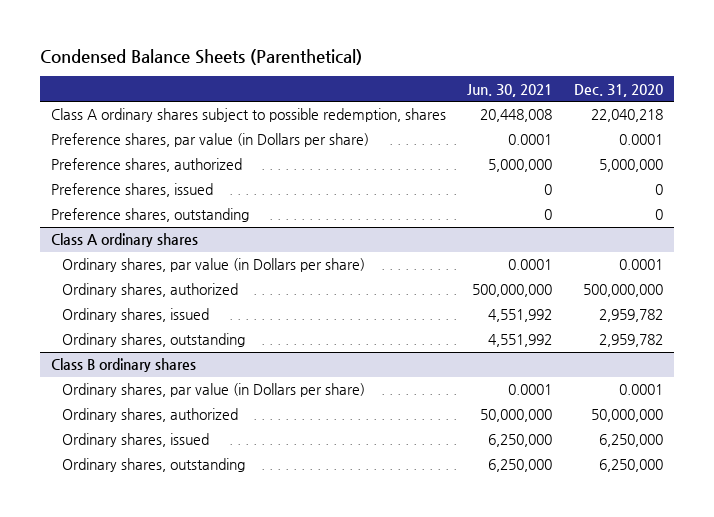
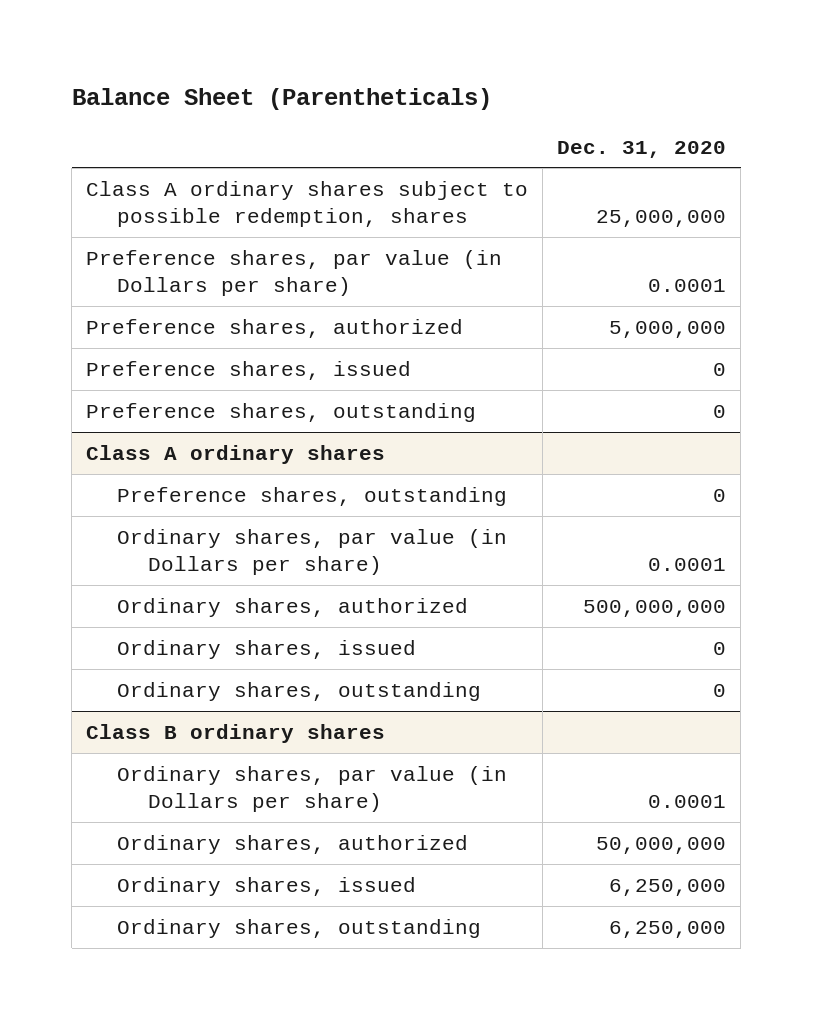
- Condensed Balance Sheets (Parenthetical)
+ Balance Sheet (Parentheticals)
- | Jun. 30, 2021 | Dec. 31, 2020
+ | Dec. 31, 2020
- Class A ordinary shares subject to possible redemption, shares | 20,448,008 | 22,040,218
+ Class A ordinary shares subject to possible redemption, shares | 25,000,000
@ Class A ordinary shares
+ Preference shares, outstanding | 0
- Ordinary shares, issued | 4,551,992 | 2,959,782
- Ordinary shares, outstanding | 4,551,992 | 2,959,782
+ Ordinary shares, issued | 0
+ Ordinary shares, outstanding | 0

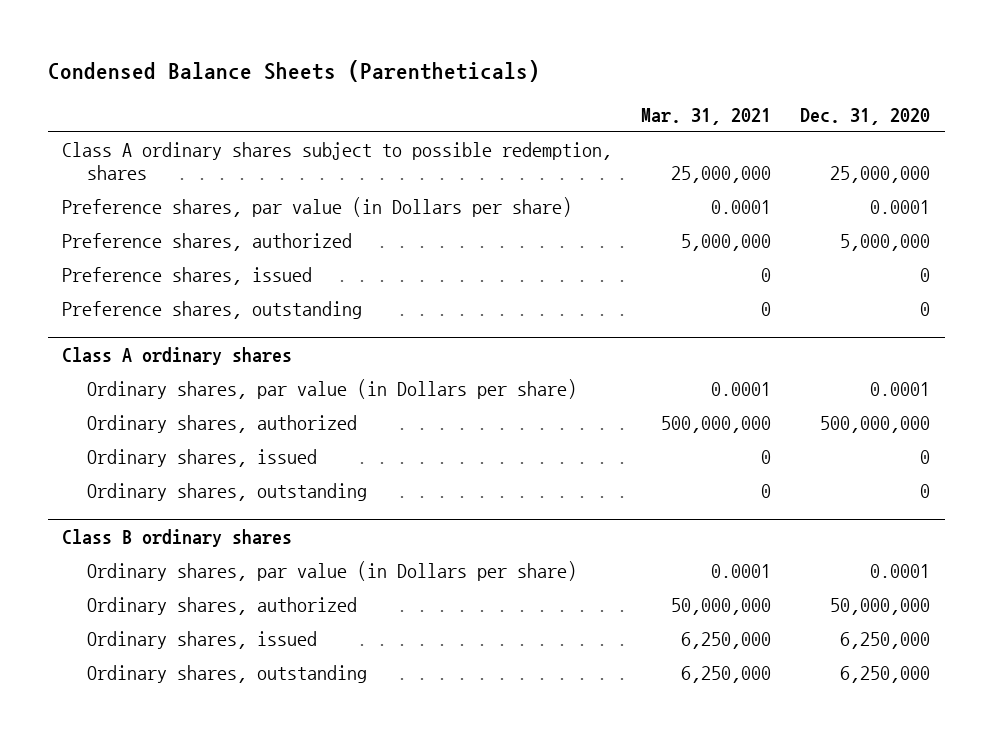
- Balance Sheet (Parentheticals)
+ Condensed Balance Sheets (Parentheticals)
- | Dec. 31, 2020
+ | Mar. 31, 2021 | Dec. 31, 2020
@ Class A ordinary shares
- Preference shares, outstanding | 0

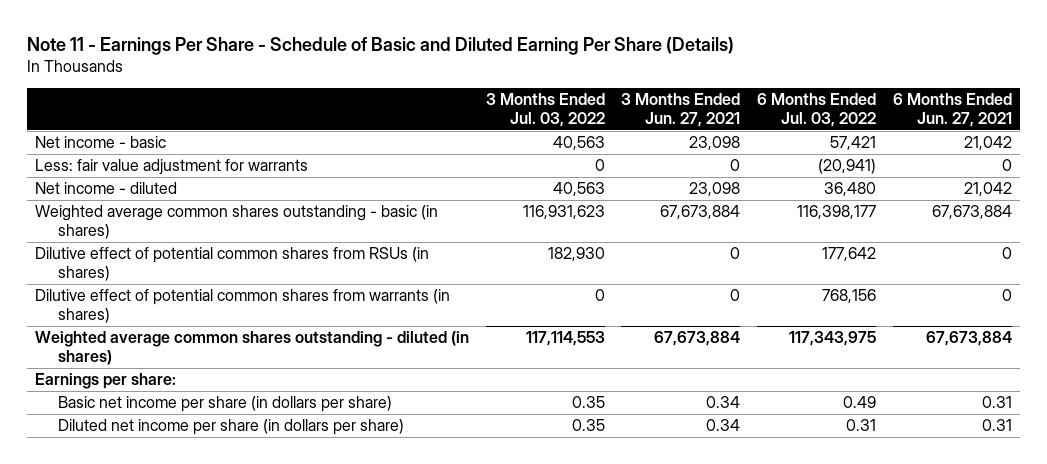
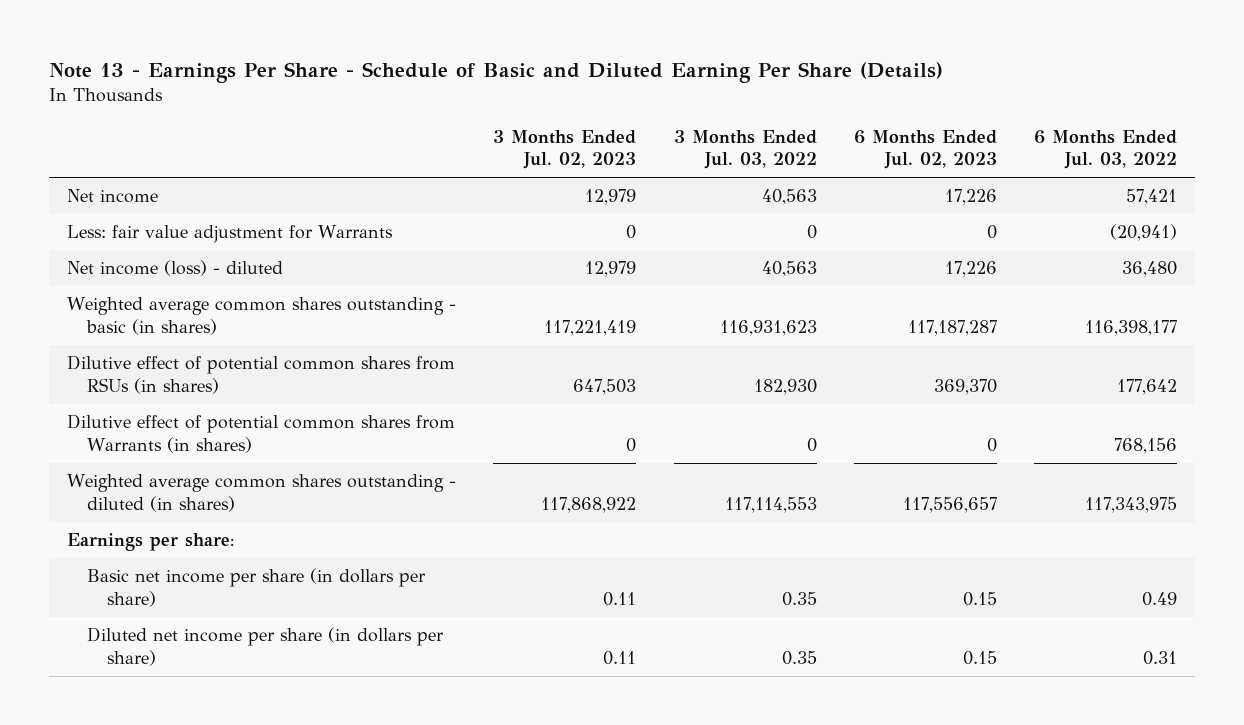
- Note 11 - Earnings Per Share - Schedule of Basic and Diluted Earning Per Share (Details)
+ Note 13 - Earnings Per Share - Schedule of Basic and Diluted Earning Per Share (Details)
- | 3 Months Ended Jul. 03, 2022 | 3 Months Ended Jun. 27, 2021 | 6 Months Ended Jul. 03, 2022 | 6 Months Ended Jun. 27, 2021
+ | 3 Months Ended Jul. 02, 2023 | 3 Months Ended Jul. 03, 2022 | 6 Months Ended Jul. 02, 2023 | 6 Months Ended Jul. 03, 2022
- Net income - basic | 40,563 | 23,098 | 57,421 | 21,042
- Less: fair value adjustment for warrants | 0 | 0 | (20,941) | 0
- Net income - diluted | 40,563 | 23,098 | 36,480 | 21,042
+ Net income | 12,979 | 40,563 | 17,226 | 57,421
+ Less: fair value adjustment for Warrants | 0 | 0 | 0 | (20,941)
+ Net income (loss) - diluted | 12,979 | 40,563 | 17,226 | 36,480
- Dilutive effect of potential common shares from warrants (in shares) | 0 | 0 | 768,156 | 0
+ Dilutive effect of potential common shares from Warrants (in shares) | 0 | 0 | 0 | 768,156

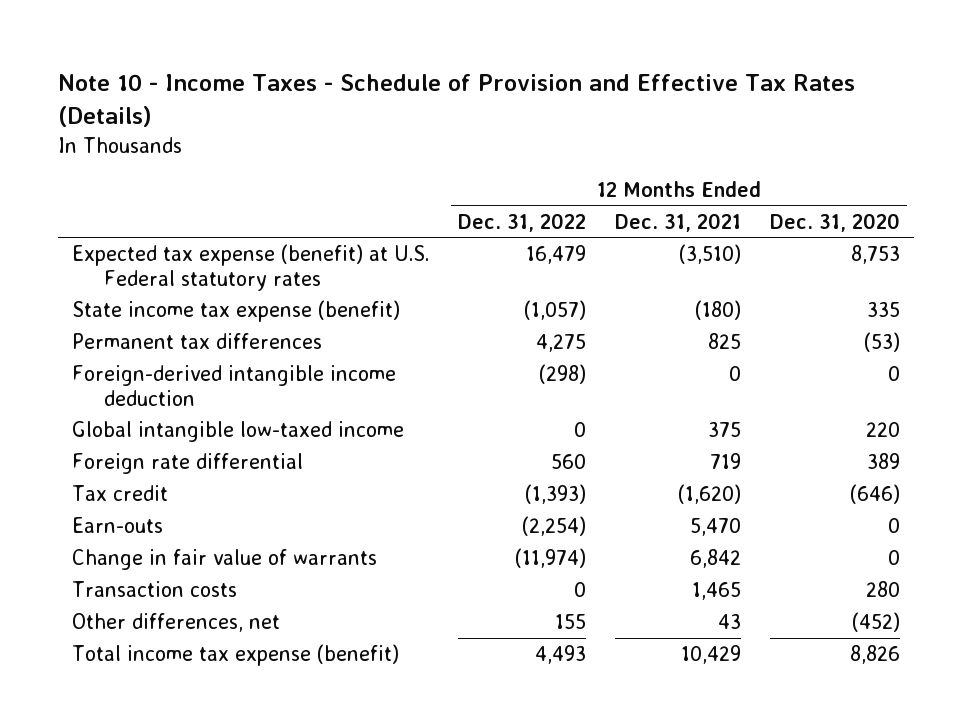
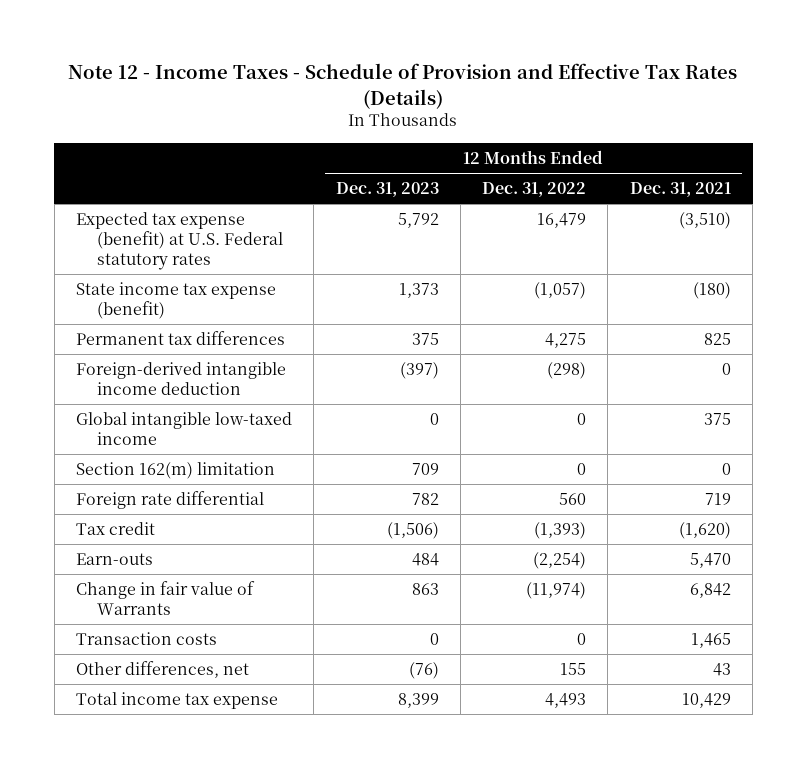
- Note 10 - Income Taxes - Schedule of Provision and Effective Tax Rates (Details)
+ Note 12 - Income Taxes - Schedule of Provision and Effective Tax Rates (Details)
- | 12 Months Ended Dec. 31, 2022 | 12 Months Ended Dec. 31, 2021 | 12 Months Ended Dec. 31, 2020
+ | 12 Months Ended Dec. 31, 2023 | 12 Months Ended Dec. 31, 2022 | 12 Months Ended Dec. 31, 2021
+ Section 162(m) limitation | 709 | 0 | 0
- Change in fair value of warrants | (11,974) | 6,842 | 0
+ Change in fair value of Warrants | 863 | (11,974) | 6,842
- Total income tax expense (benefit) | 4,493 | 10,429 | 8,826
+ Total income tax expense | 8,399 | 4,493 | 10,429

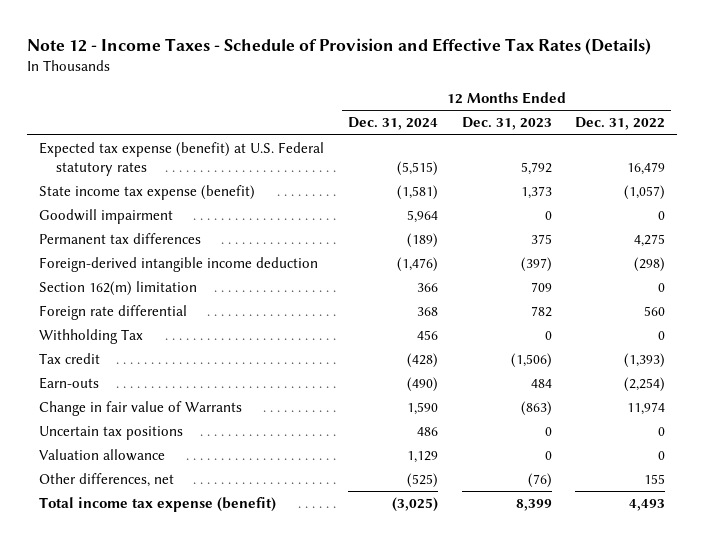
- | 12 Months Ended Dec. 31, 2023 | 12 Months Ended Dec. 31, 2022 | 12 Months Ended Dec. 31, 2021
+ | 12 Months Ended Dec. 31, 2024 | 12 Months Ended Dec. 31, 2023 | 12 Months Ended Dec. 31, 2022
+ Goodwill impairment | 5,964 | 0 | 0
- Global intangible low-taxed income | 0 | 0 | 375
+ Withholding Tax | 456 | 0 | 0
- Change in fair value of Warrants | 863 | (11,974) | 6,842
- Transaction costs | 0 | 0 | 1,465
+ Change in fair value of Warrants | 1,590 | (863) | 11,974
+ Uncertain tax positions | 486 | 0 | 0
+ Valuation allowance | 1,129 | 0 | 0
- Total income tax expense | 8,399 | 4,493 | 10,429
+ Total income tax expense (benefit) | (3,025) | 8,399 | 4,493

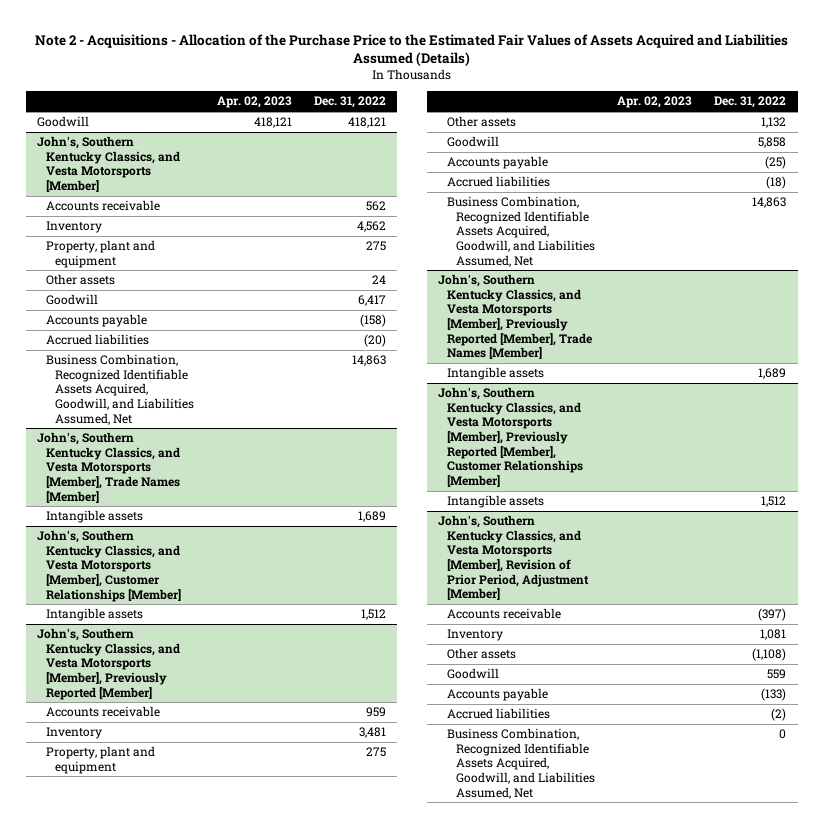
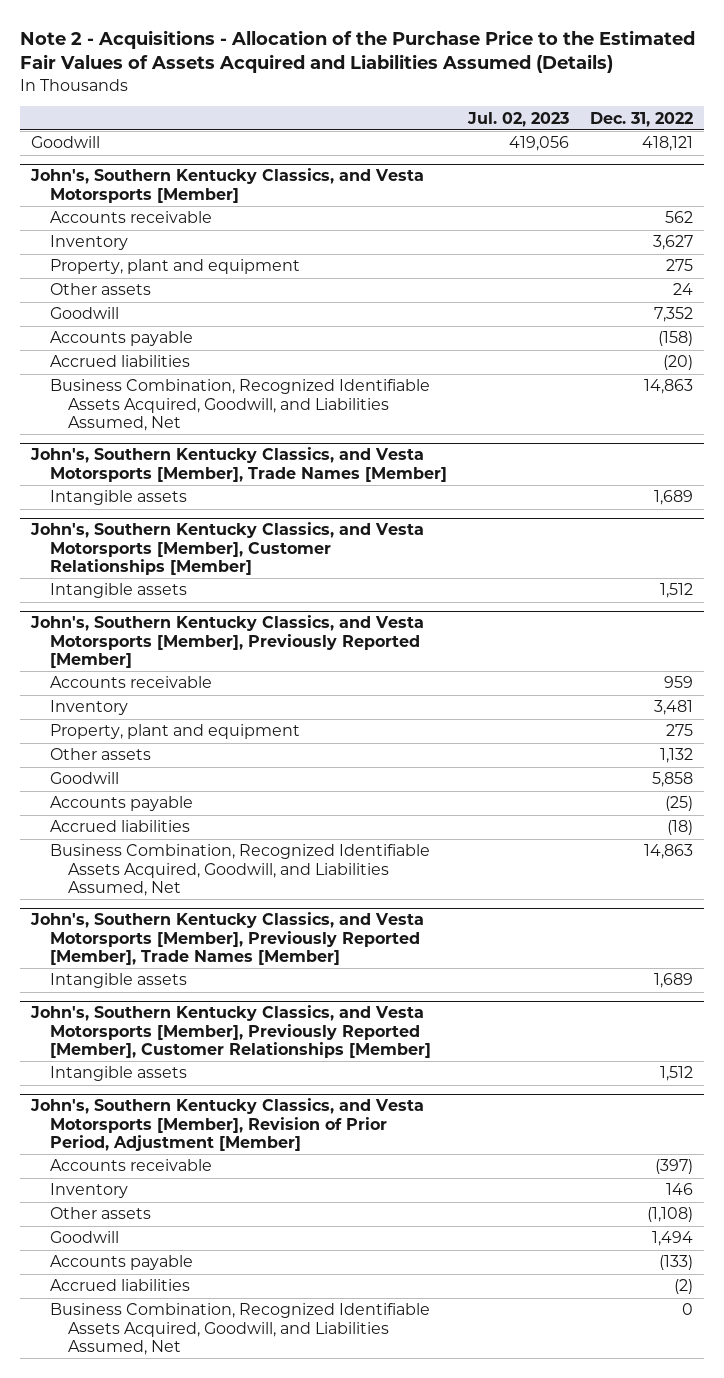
- | Apr. 02, 2023 | Dec. 31, 2022
+ | Jul. 02, 2023 | Dec. 31, 2022
@ John's, Southern Kentucky Classics, and Vesta Motorsports [Member]
- Inventory | | 4,562
+ Inventory | | 3,627
- Goodwill | | 6,417
+ Goodwill | | 7,352
@ John's, Southern Kentucky Classics, and Vesta Motorsports [Member], Revision of Prior Period, Adjustment [Member]
- Inventory | | 1,081
+ Inventory | | 146
- Goodwill | | 559
+ Goodwill | | 1,494

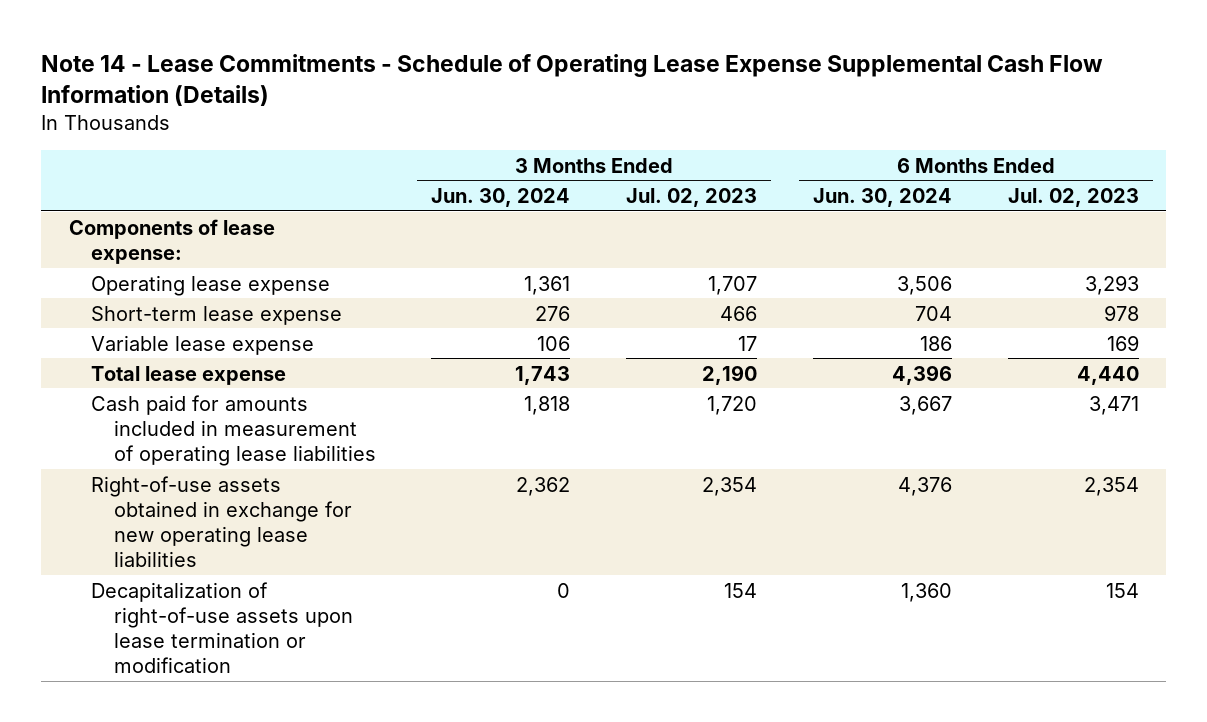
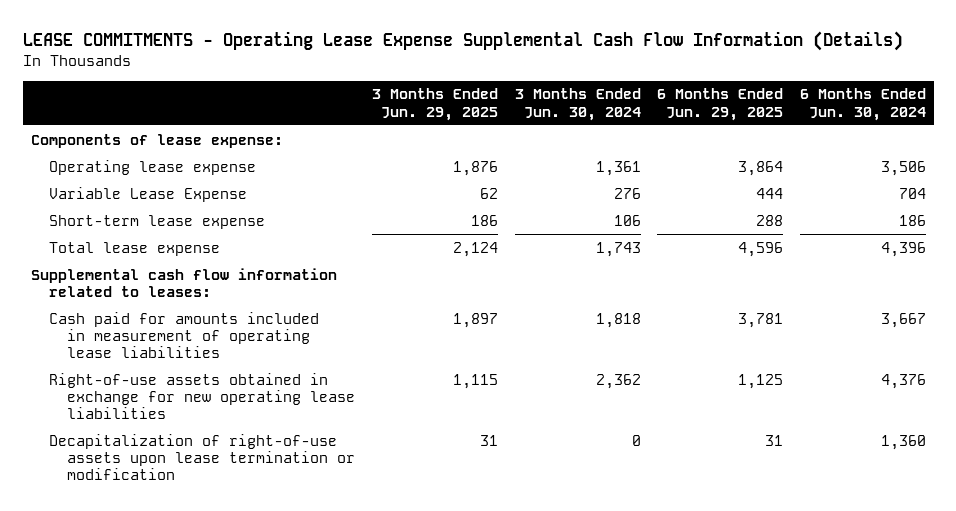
- Note 14 - Lease Commitments - Schedule of Operating Lease Expense Supplemental Cash Flow Information (Details)
+ LEASE COMMITMENTS - Operating Lease Expense Supplemental Cash Flow Information (Details)
- | 3 Months Ended Jun. 30, 2024 | 3 Months Ended Jul. 02, 2023 | 6 Months Ended Jun. 30, 2024 | 6 Months Ended Jul. 02, 2023
+ | 3 Months Ended Jun. 29, 2025 | 3 Months Ended Jun. 30, 2024 | 6 Months Ended Jun. 29, 2025 | 6 Months Ended Jun. 30, 2024
- Short-term lease expense | 276 | 466 | 704 | 978
- Variable lease expense | 106 | 17 | 186 | 169
+ Variable Lease Expense | 62 | 276 | 444 | 704
+ Short-term lease expense | 186 | 106 | 288 | 186
+ Supplemental cash flow information related to leases:

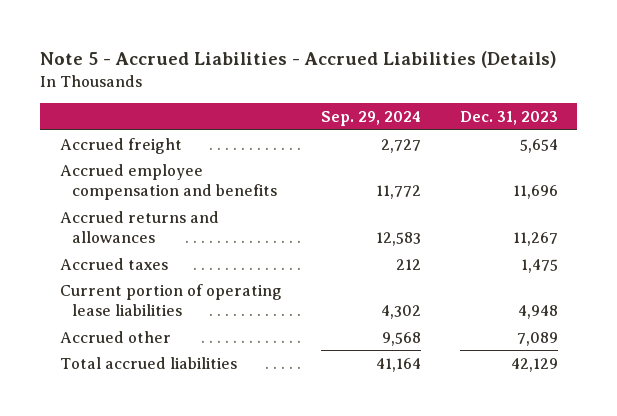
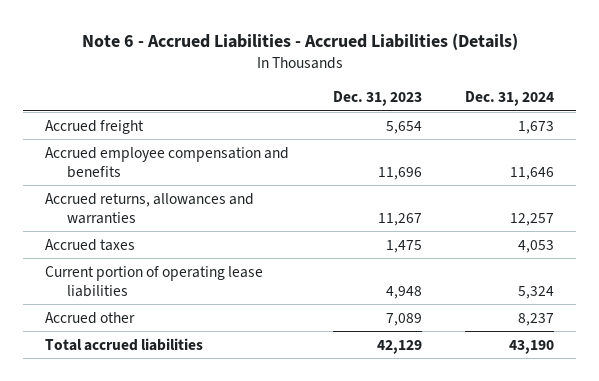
- Note 5 - Accrued Liabilities - Accrued Liabilities (Details)
+ Note 6 - Accrued Liabilities - Accrued Liabilities (Details)
- | Sep. 29, 2024 | Dec. 31, 2023
+ | Dec. 31, 2023 | Dec. 31, 2024
- Accrued returns and allowances | 12,583 | 11,267
+ Accrued returns, allowances and warranties | 11,267 | 12,257

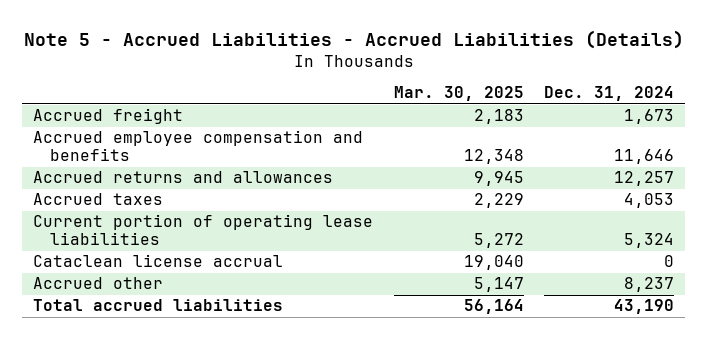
- Note 6 - Accrued Liabilities - Accrued Liabilities (Details)
+ Note 5 - Accrued Liabilities - Accrued Liabilities (Details)
- | Dec. 31, 2023 | Dec. 31, 2024
+ | Mar. 30, 2025 | Dec. 31, 2024
- Accrued returns, allowances and warranties | 11,267 | 12,257
+ Accrued returns and allowances | 9,945 | 12,257
+ Cataclean license accrual | 19,040 | 0

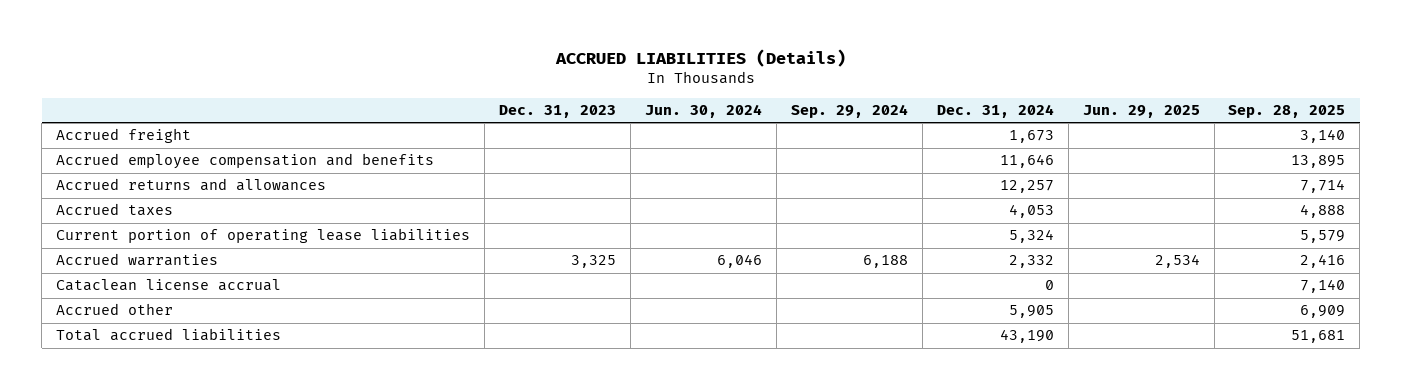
- Note 5 - Accrued Liabilities - Accrued Liabilities (Details)
+ ACCRUED LIABILITIES (Details)
- | Mar. 30, 2025 | Dec. 31, 2024
+ | Dec. 31, 2023 | Jun. 30, 2024 | Sep. 29, 2024 | Dec. 31, 2024 | Jun. 29, 2025 | Sep. 28, 2025
+ Accrued warranties | 3,325 | 6,046 | 6,188 | 2,332 | 2,534 | 2,416
- Accrued other | 5,147 | 8,237
+ Accrued other | | | | 5,905 | | 6,909

